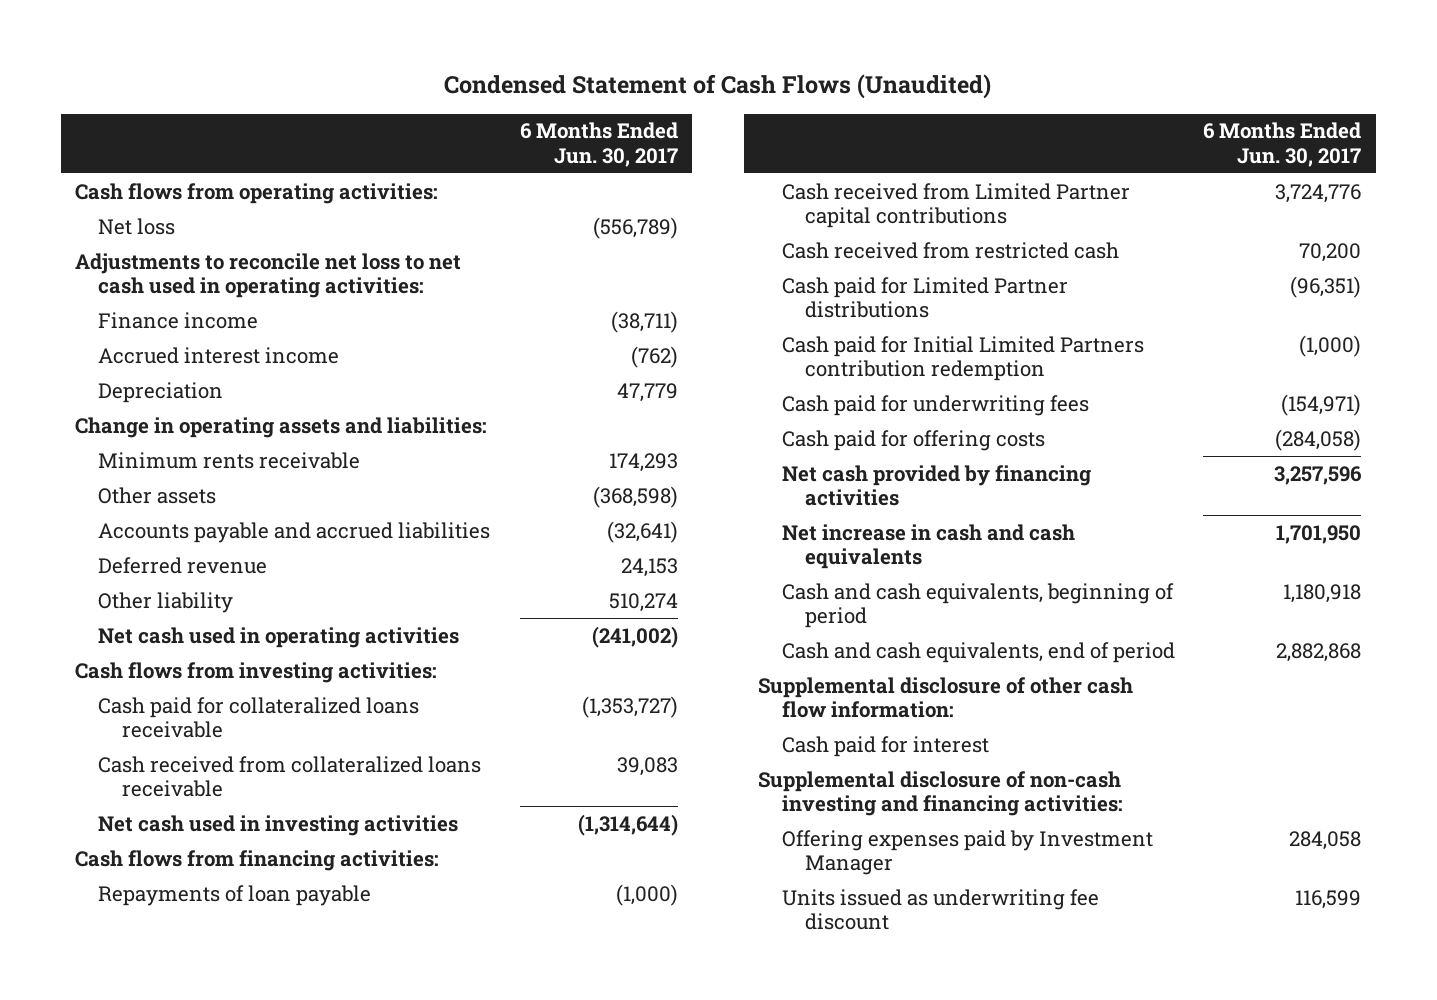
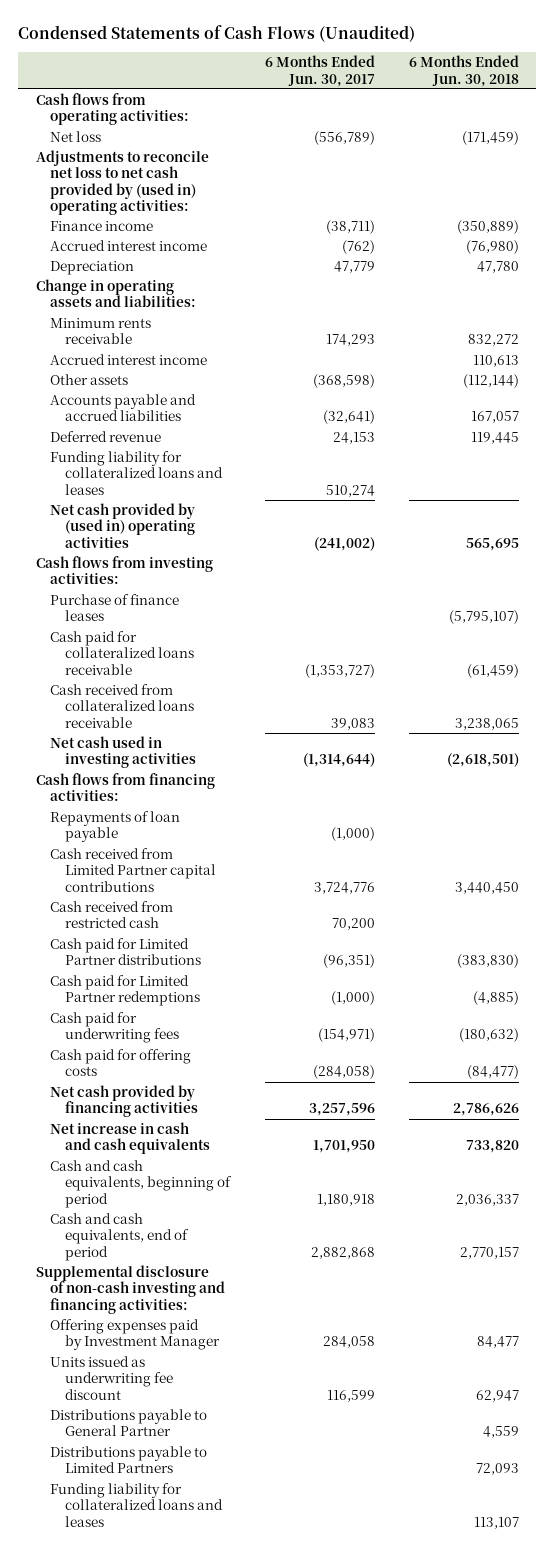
- Condensed Statement of Cash Flows (Unaudited)
+ Condensed Statements of Cash Flows (Unaudited)
- | 6 Months Ended Jun. 30, 2017
+ | 6 Months Ended Jun. 30, 2017 | 6 Months Ended Jun. 30, 2018
- Adjustments to reconcile net loss to net cash used in operating activities:
+ Adjustments to reconcile net loss to net cash provided by (used in) operating activities:
+ Accrued interest income | | 110,613
- Other liability | 510,274
- Net cash used in operating activities | (241,002)
+ Funding liability for collateralized loans and leases | 510,274 |
+ Net cash provided by (used in) operating activities | (241,002) | 565,695
+ Purchase of finance leases | | (5,795,107)
- Cash paid for Initial Limited Partners contribution redemption | (1,000)
+ Cash paid for Limited Partner redemptions | (1,000) | (4,885)
- Supplemental disclosure of other cash flow information:
- Cash paid for interest
+ Distributions payable to General Partner | | 4,559
+ Distributions payable to Limited Partners | | 72,093
+ Funding liability for collateralized loans and leases | | 113,107

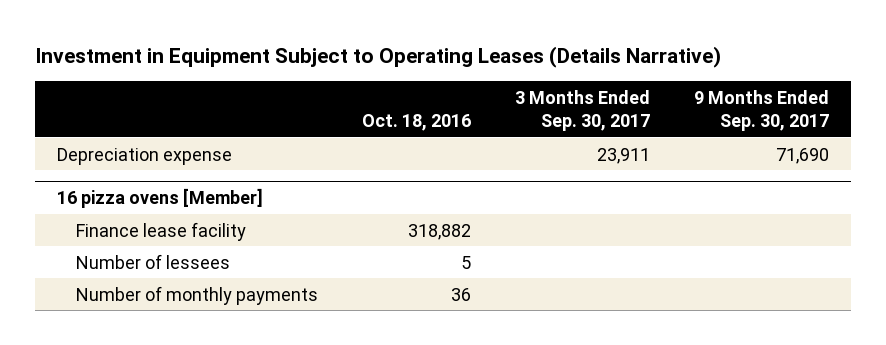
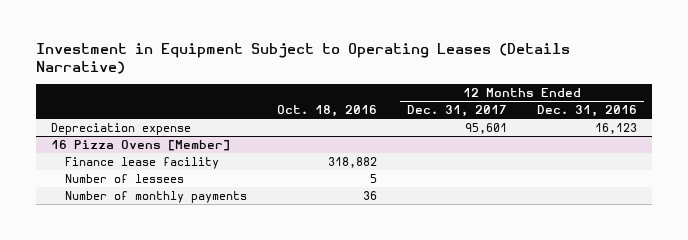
- | Oct. 18, 2016 | 3 Months Ended Sep. 30, 2017 | 9 Months Ended Sep. 30, 2017
+ | Oct. 18, 2016 | 12 Months Ended Dec. 31, 2017 | 12 Months Ended Dec. 31, 2016
- 16 pizza ovens [Member]
+ 16 Pizza Ovens [Member]

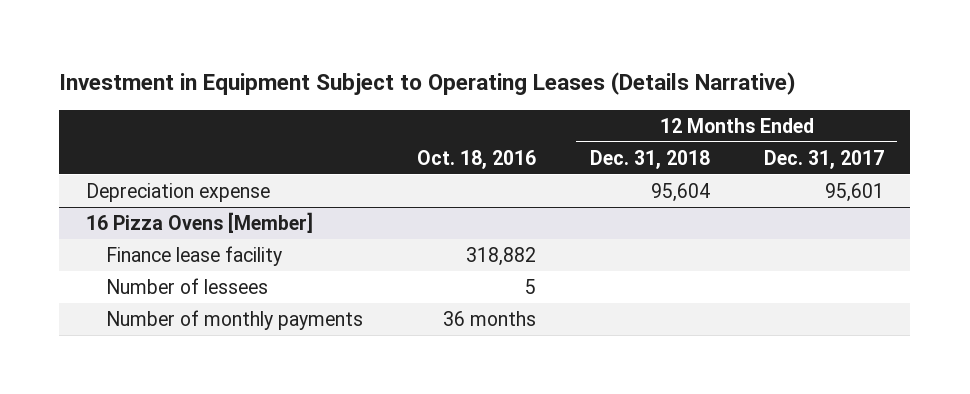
- | Oct. 18, 2016 | 12 Months Ended Dec. 31, 2017 | 12 Months Ended Dec. 31, 2016
+ | Oct. 18, 2016 | 12 Months Ended Dec. 31, 2018 | 12 Months Ended Dec. 31, 2017
@ 16 Pizza Ovens [Member]
- Number of monthly payments | 36 | |
+ Number of monthly payments | 36 months | |

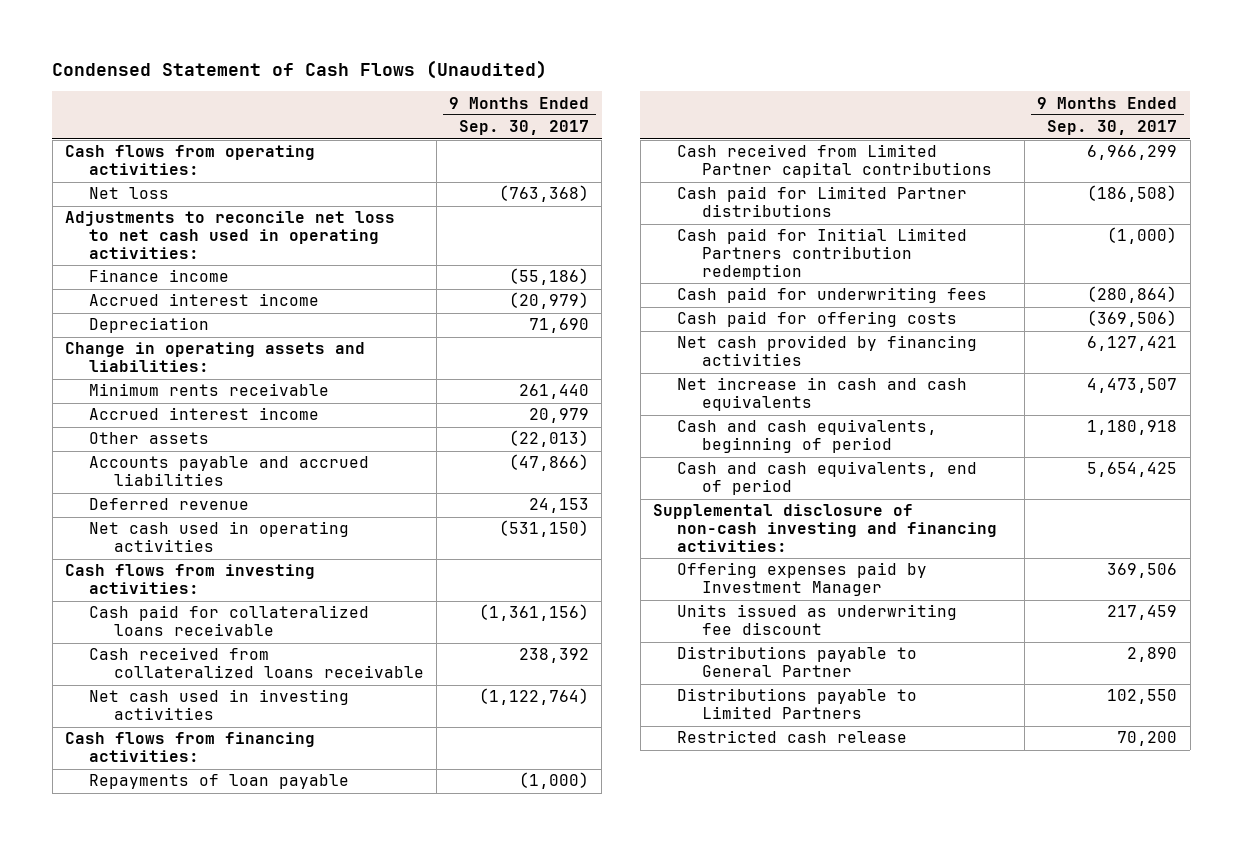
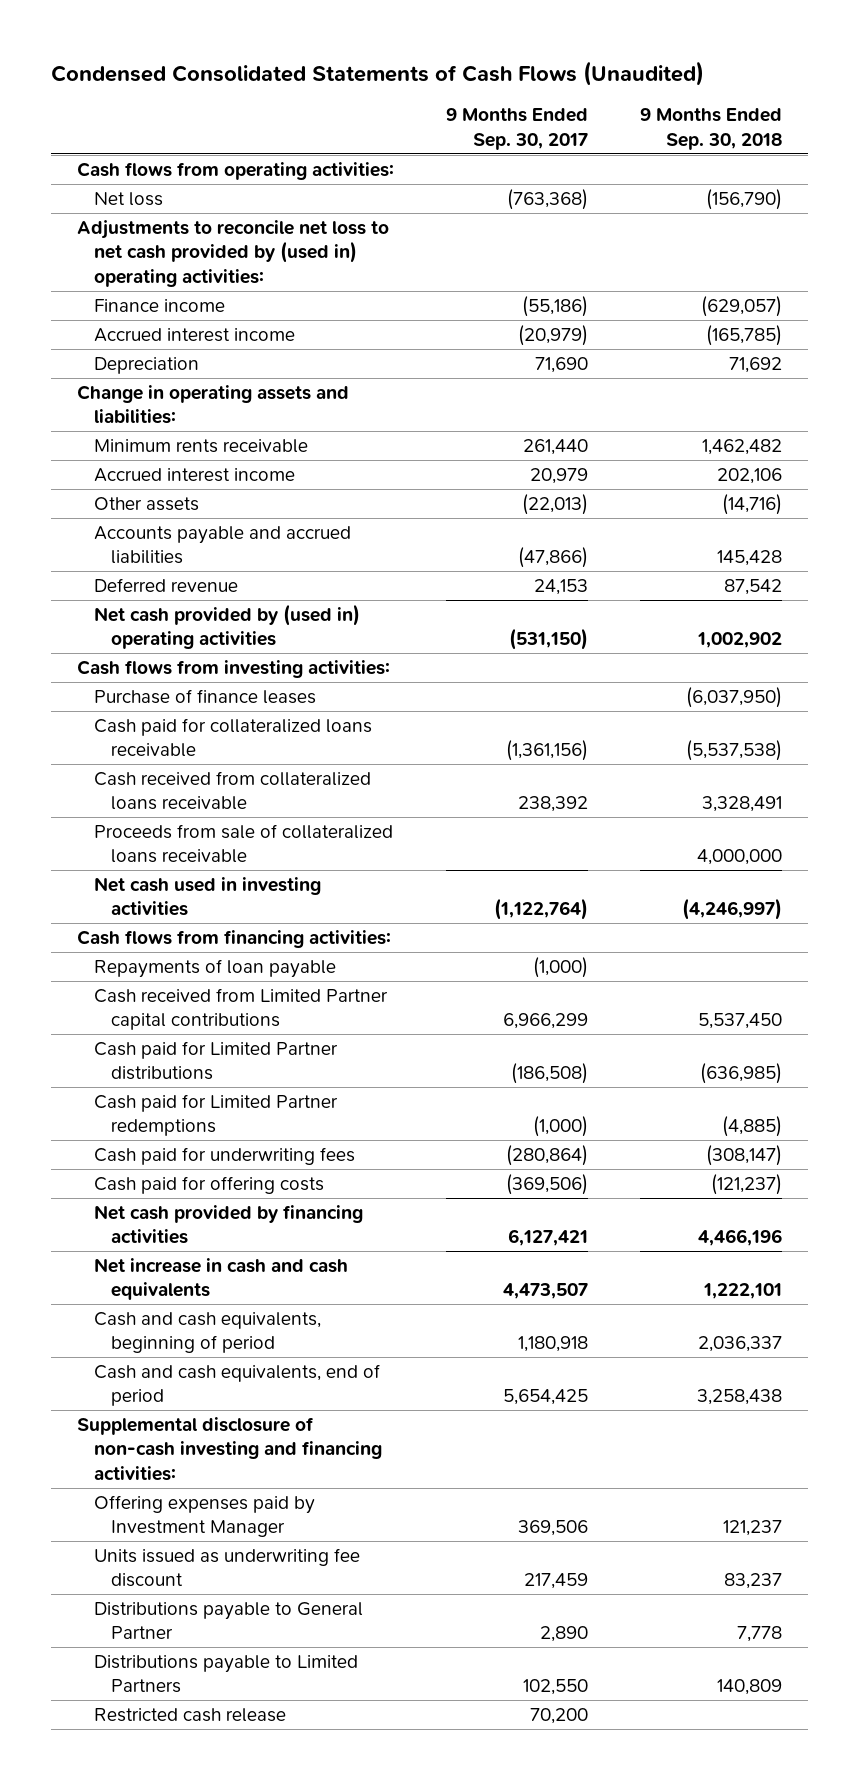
- Condensed Statement of Cash Flows (Unaudited)
+ Condensed Consolidated Statements of Cash Flows (Unaudited)
- | 9 Months Ended Sep. 30, 2017
+ | 9 Months Ended Sep. 30, 2017 | 9 Months Ended Sep. 30, 2018
- Adjustments to reconcile net loss to net cash used in operating activities:
+ Adjustments to reconcile net loss to net cash provided by (used in) operating activities:
- Net cash used in operating activities | (531,150)
+ Net cash provided by (used in) operating activities | (531,150) | 1,002,902
+ Purchase of finance leases | | (6,037,950)
+ Proceeds from sale of collateralized loans receivable | | 4,000,000
- Cash paid for Initial Limited Partners contribution redemption | (1,000)
+ Cash paid for Limited Partner redemptions | (1,000) | (4,885)

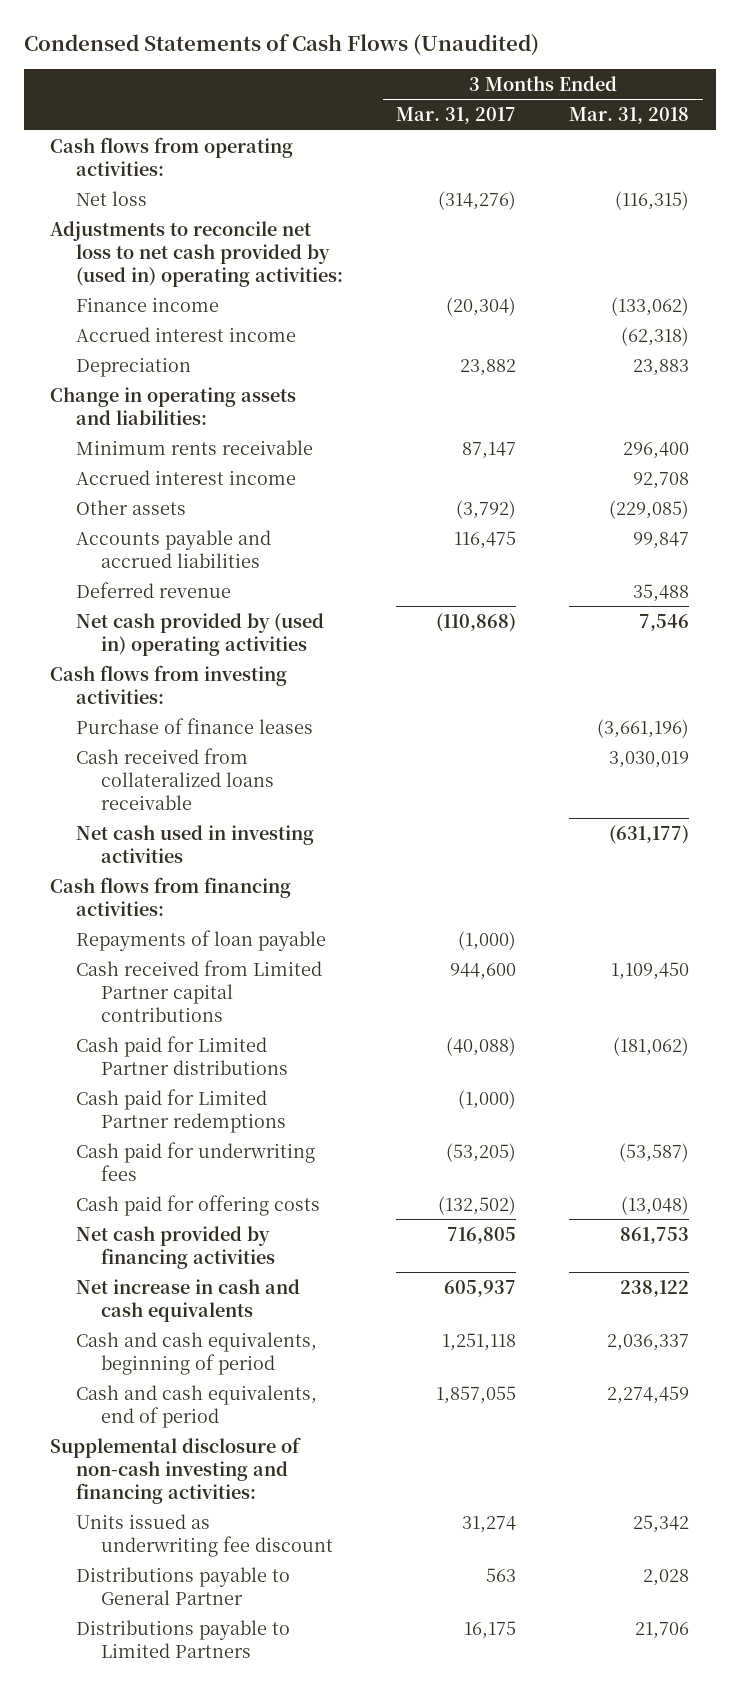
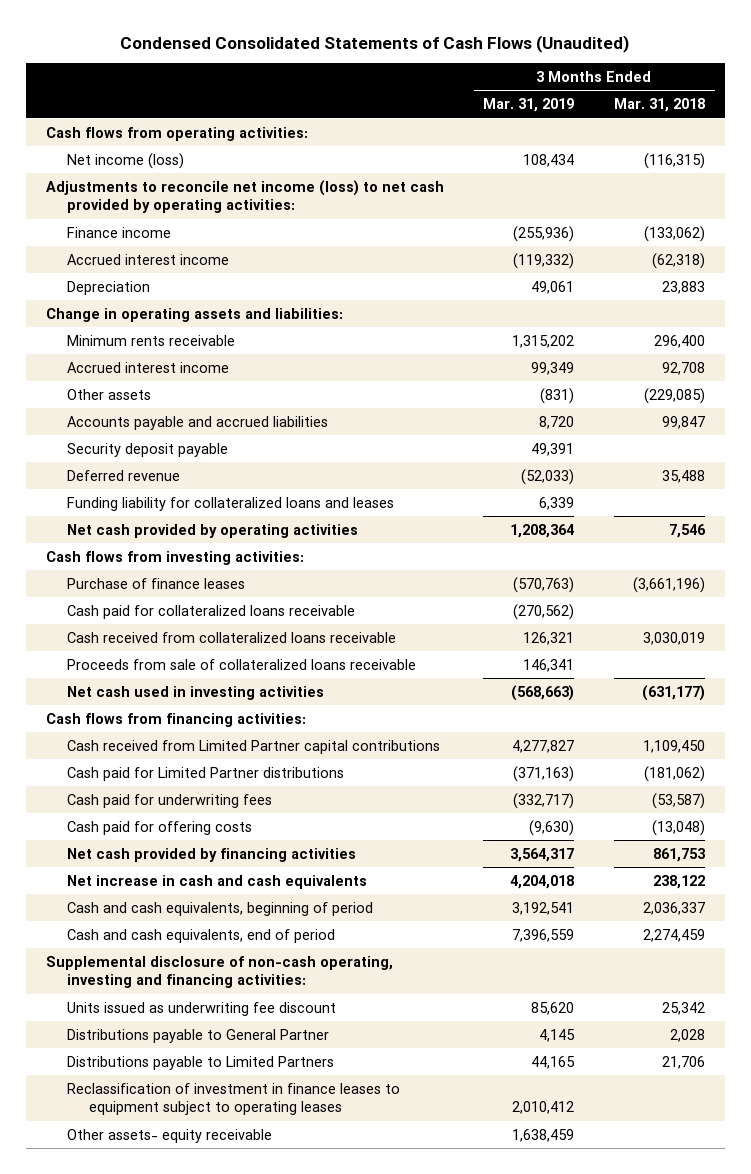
- Condensed Statements of Cash Flows (Unaudited)
+ Condensed Consolidated Statements of Cash Flows (Unaudited)
- | 3 Months Ended Mar. 31, 2017 | 3 Months Ended Mar. 31, 2018
+ | 3 Months Ended Mar. 31, 2019 | 3 Months Ended Mar. 31, 2018
- Net loss | (314,276) | (116,315)
- Adjustments to reconcile net loss to net cash provided by (used in) operating activities:
+ Net income (loss) | 108,434 | (116,315)
+ Adjustments to reconcile net income (loss) to net cash provided by operating activities:
+ Security deposit payable | 49,391 |
- Net cash provided by (used in) operating activities | (110,868) | 7,546
+ Funding liability for collateralized loans and leases | 6,339 |
+ Net cash provided by operating activities | 1,208,364 | 7,546
+ Cash paid for collateralized loans receivable | (270,562) |
+ Proceeds from sale of collateralized loans receivable | 146,341 |
- Repayments of loan payable | (1,000) |
- Cash paid for Limited Partner redemptions | (1,000) |
- Supplemental disclosure of non-cash investing and financing activities:
+ Supplemental disclosure of non-cash operating, investing and financing activities:
+ Reclassification of investment in finance leases to equipment subject to operating leases | 2,010,412 |
+ Other assets- equity receivable | 1,638,459 |

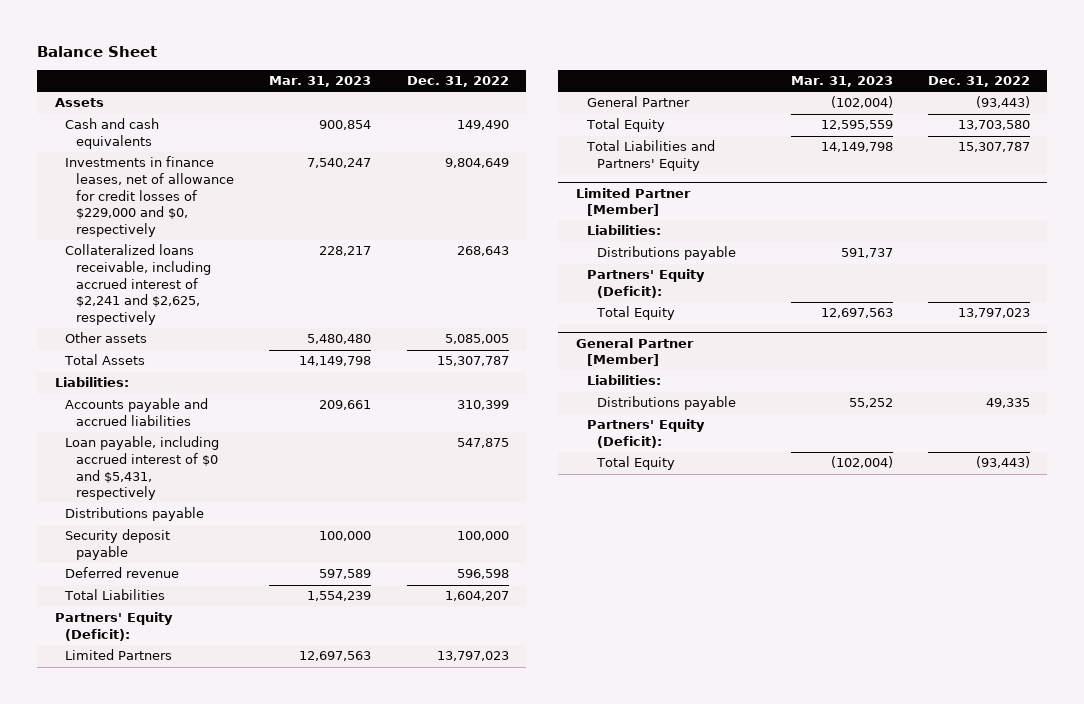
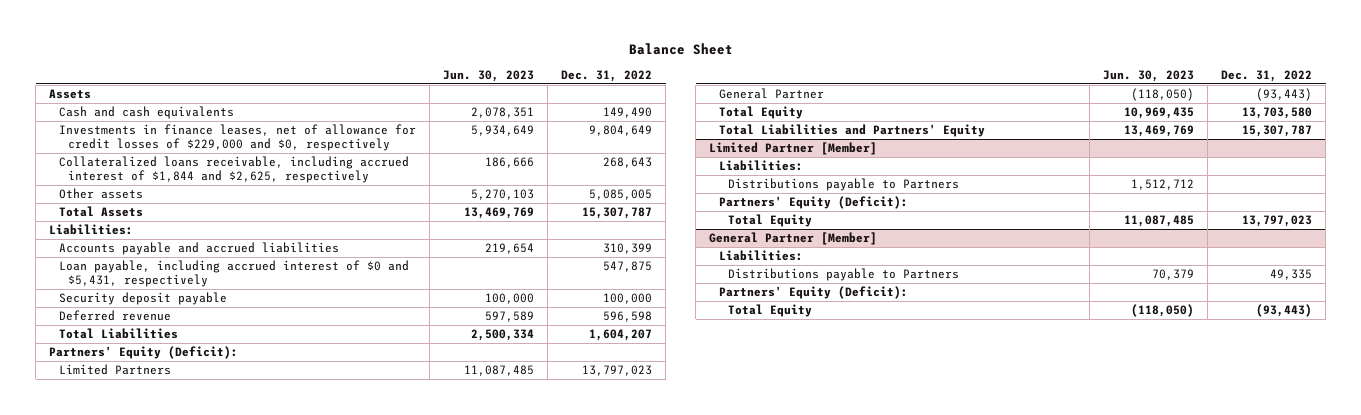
- | Mar. 31, 2023 | Dec. 31, 2022
+ | Jun. 30, 2023 | Dec. 31, 2022
- Collateralized loans receivable, including accrued interest of $2,241 and $2,625, respectively | 228,217 | 268,643
+ Collateralized loans receivable, including accrued interest of $1,844 and $2,625, respectively | 186,666 | 268,643
- Distributions payable
@ Limited Partner [Member]
- Distributions payable | 591,737 |
+ Distributions payable to Partners | 1,512,712 |
@ General Partner [Member]
- Distributions payable | 55,252 | 49,335
+ Distributions payable to Partners | 70,379 | 49,335

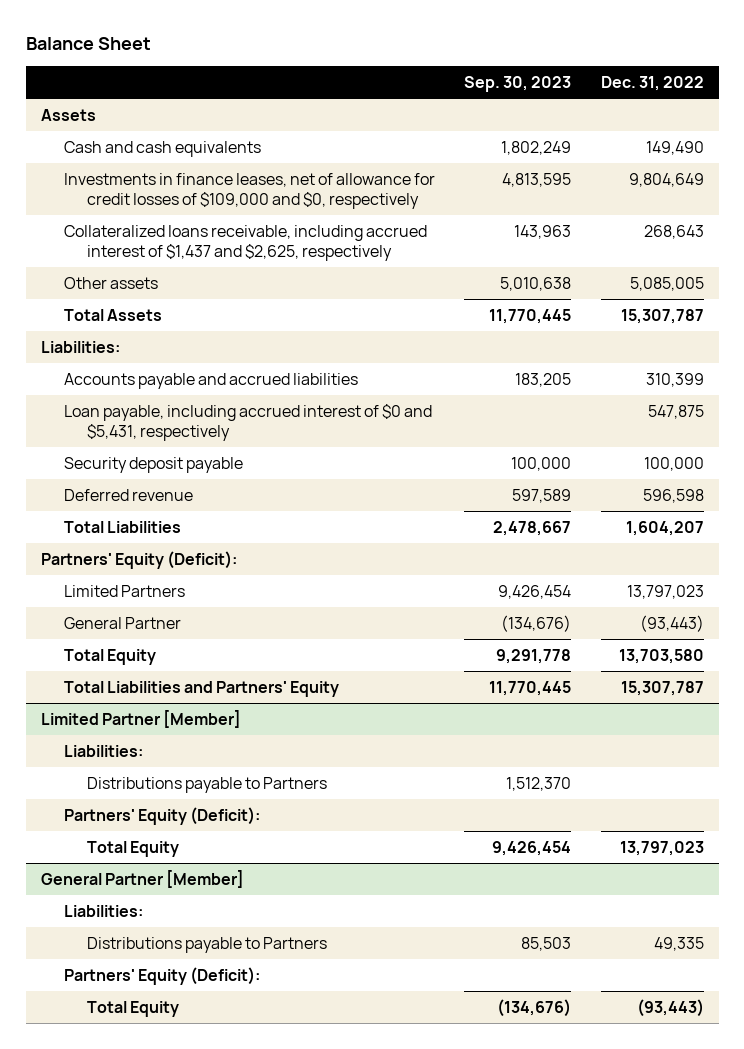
- | Jun. 30, 2023 | Dec. 31, 2022
+ | Sep. 30, 2023 | Dec. 31, 2022
- Investments in finance leases, net of allowance for credit losses of $229,000 and $0, respectively | 5,934,649 | 9,804,649
- Collateralized loans receivable, including accrued interest of $1,844 and $2,625, respectively | 186,666 | 268,643
+ Investments in finance leases, net of allowance for credit losses of $109,000 and $0, respectively | 4,813,595 | 9,804,649
+ Collateralized loans receivable, including accrued interest of $1,437 and $2,625, respectively | 143,963 | 268,643

